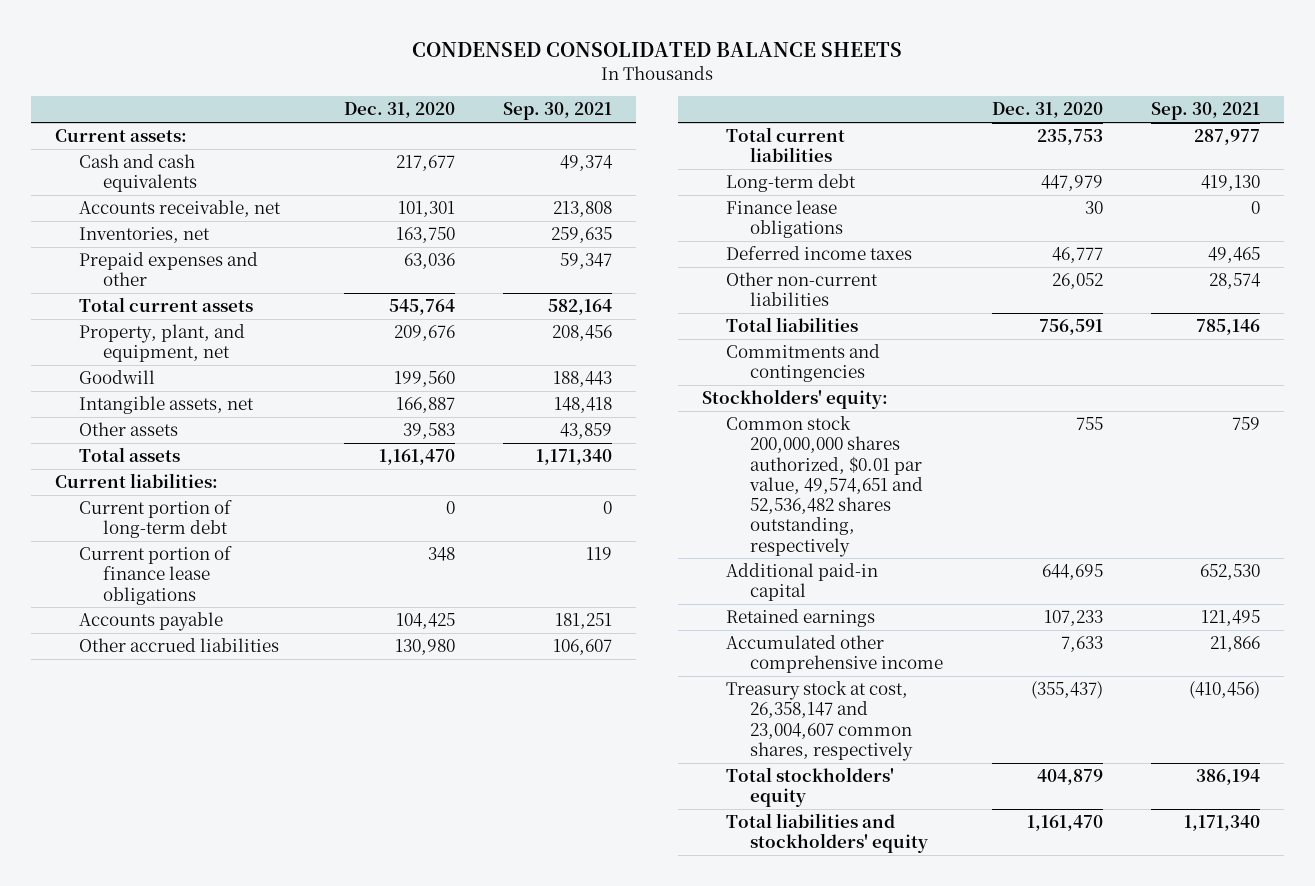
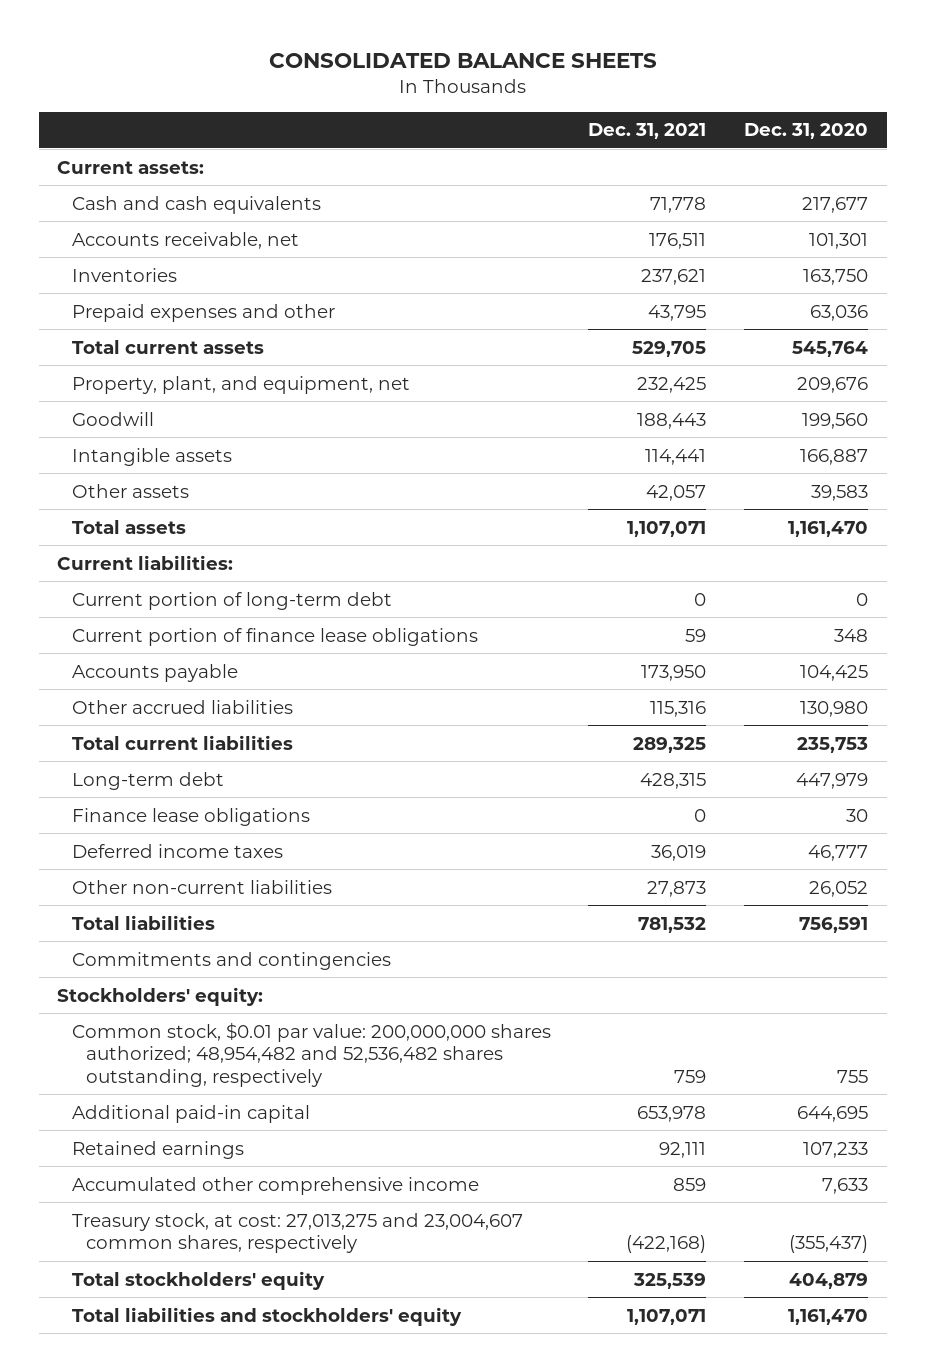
- CONDENSED CONSOLIDATED BALANCE SHEETS
+ CONSOLIDATED BALANCE SHEETS
- | Dec. 31, 2020 | Sep. 30, 2021
+ | Dec. 31, 2021 | Dec. 31, 2020
- Inventories, net | 163,750 | 259,635
+ Inventories | 237,621 | 163,750
- Intangible assets, net | 166,887 | 148,418
+ Intangible assets | 114,441 | 166,887
- Common stock 200,000,000 shares authorized, $0.01 par value, 49,574,651 and 52,536,482 shares outstanding, respectively | 755 | 759
+ Common stock, $0.01 par value: 200,000,000 shares authorized; 48,954,482 and 52,536,482 shares outstanding, respectively | 759 | 755
- Treasury stock at cost, 26,358,147 and 23,004,607 common shares, respectively | (355,437) | (410,456)
+ Treasury stock, at cost: 27,013,275 and 23,004,607 common shares, respectively | (422,168) | (355,437)

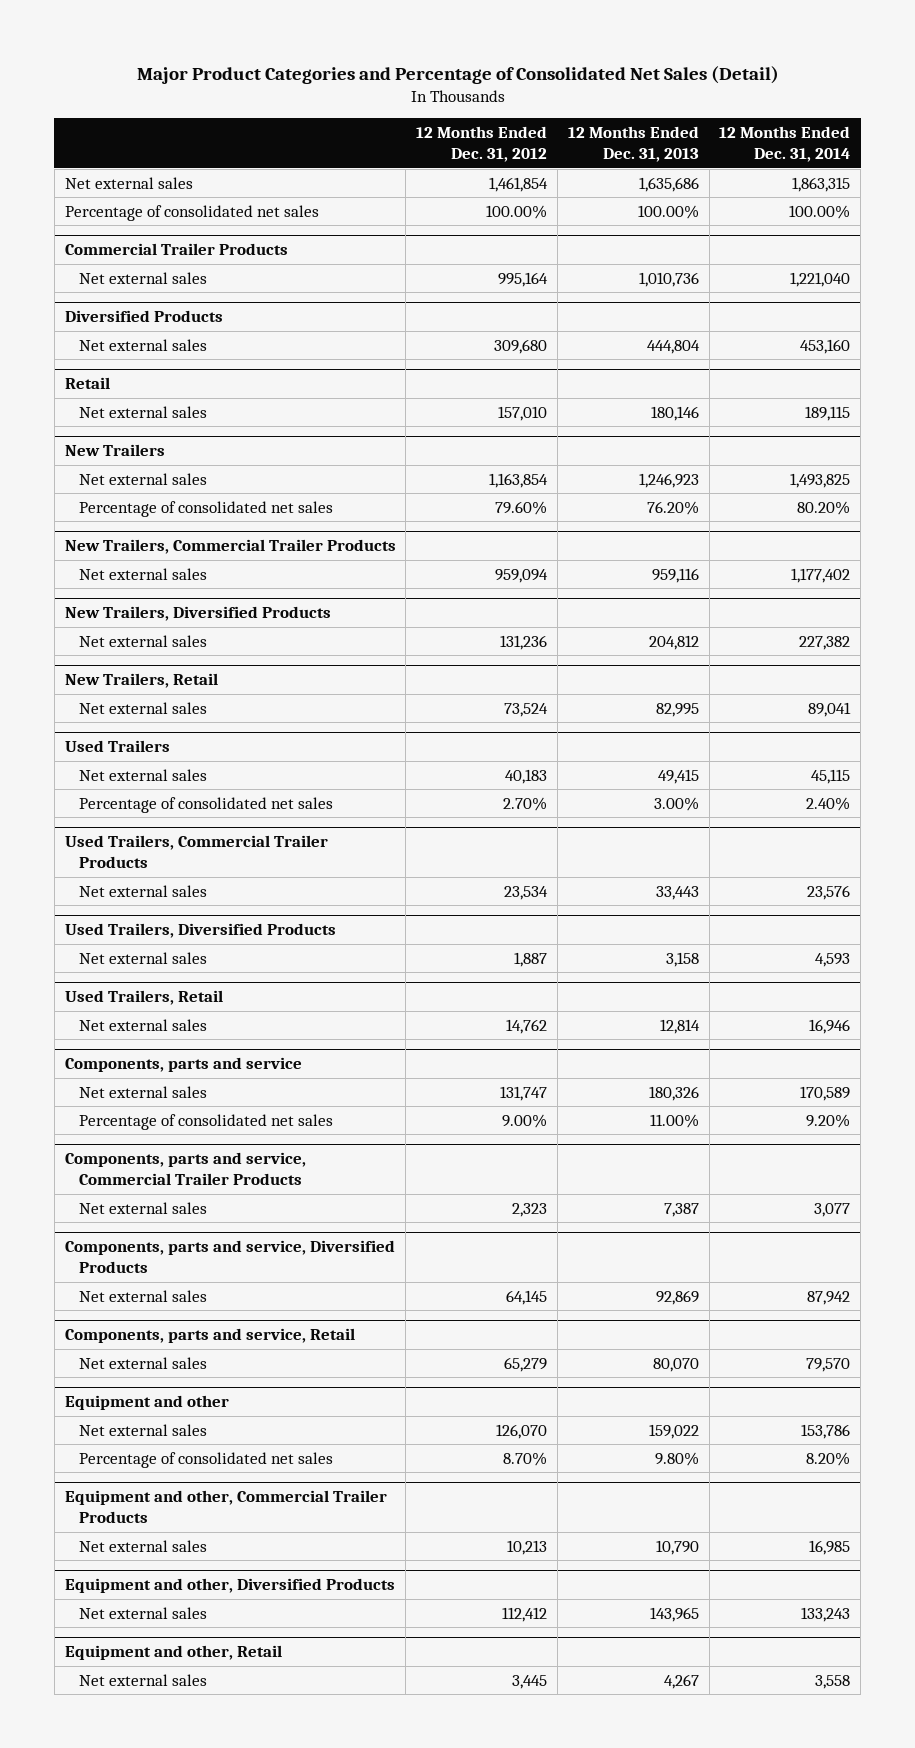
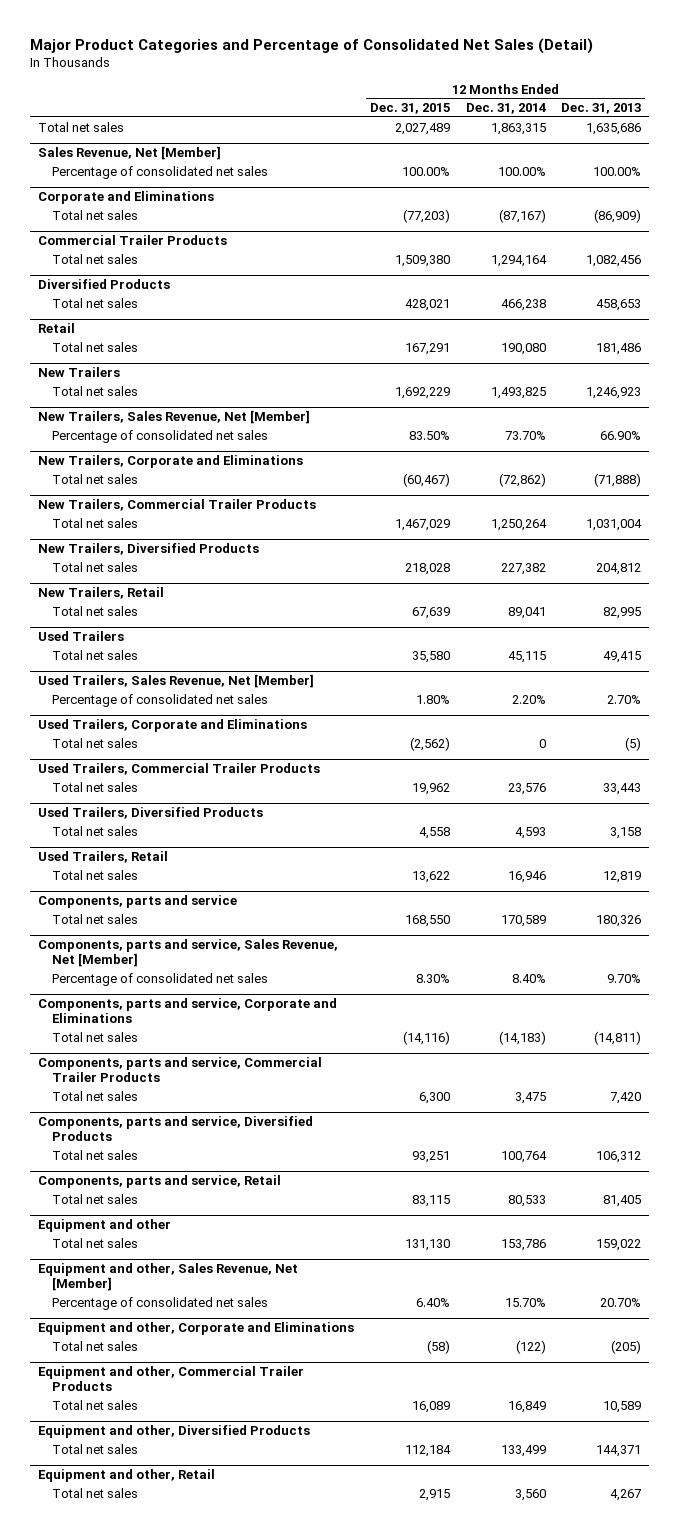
- | 12 Months Ended Dec. 31, 2012 | 12 Months Ended Dec. 31, 2013 | 12 Months Ended Dec. 31, 2014
+ | 12 Months Ended Dec. 31, 2015 | 12 Months Ended Dec. 31, 2014 | 12 Months Ended Dec. 31, 2013
- Net external sales | 1,461,854 | 1,635,686 | 1,863,315
+ Total net sales | 2,027,489 | 1,863,315 | 1,635,686
+ Sales Revenue, Net [Member]
+ Corporate and Eliminations
+ Total net sales | (77,203) | (87,167) | (86,909)
@ Commercial Trailer Products
- Net external sales | 995,164 | 1,010,736 | 1,221,040
+ Total net sales | 1,509,380 | 1,294,164 | 1,082,456
@ Diversified Products
- Net external sales | 309,680 | 444,804 | 453,160
+ Total net sales | 428,021 | 466,238 | 458,653
@ Retail
- Net external sales | 157,010 | 180,146 | 189,115
+ Total net sales | 167,291 | 190,080 | 181,486
@ New Trailers
- Net external sales | 1,163,854 | 1,246,923 | 1,493,825
- Percentage of consolidated net sales | 79.60% | 76.20% | 80.20%
+ Total net sales | 1,692,229 | 1,493,825 | 1,246,923
+ New Trailers, Sales Revenue, Net [Member]
+ Percentage of consolidated net sales | 83.50% | 73.70% | 66.90%
+ New Trailers, Corporate and Eliminations
+ Total net sales | (60,467) | (72,862) | (71,888)
@ New Trailers, Commercial Trailer Products
- Net external sales | 959,094 | 959,116 | 1,177,402
+ Total net sales | 1,467,029 | 1,250,264 | 1,031,004
@ New Trailers, Diversified Products
- Net external sales | 131,236 | 204,812 | 227,382
+ Total net sales | 218,028 | 227,382 | 204,812
@ New Trailers, Retail
- Net external sales | 73,524 | 82,995 | 89,041
+ Total net sales | 67,639 | 89,041 | 82,995
@ Used Trailers
- Net external sales | 40,183 | 49,415 | 45,115
- Percentage of consolidated net sales | 2.70% | 3.00% | 2.40%
+ Total net sales | 35,580 | 45,115 | 49,415
+ Used Trailers, Sales Revenue, Net [Member]
+ Percentage of consolidated net sales | 1.80% | 2.20% | 2.70%
+ Used Trailers, Corporate and Eliminations
+ Total net sales | (2,562) | 0 | (5)
@ Used Trailers, Commercial Trailer Products
- Net external sales | 23,534 | 33,443 | 23,576
+ Total net sales | 19,962 | 23,576 | 33,443
@ Used Trailers, Diversified Products
- Net external sales | 1,887 | 3,158 | 4,593
+ Total net sales | 4,558 | 4,593 | 3,158
@ Used Trailers, Retail
- Net external sales | 14,762 | 12,814 | 16,946
+ Total net sales | 13,622 | 16,946 | 12,819
@ Components, parts and service
- Net external sales | 131,747 | 180,326 | 170,589
- Percentage of consolidated net sales | 9.00% | 11.00% | 9.20%
+ Total net sales | 168,550 | 170,589 | 180,326
+ Components, parts and service, Sales Revenue, Net [Member]
+ Percentage of consolidated net sales | 8.30% | 8.40% | 9.70%
+ Components, parts and service, Corporate and Eliminations
+ Total net sales | (14,116) | (14,183) | (14,811)
@ Components, parts and service, Commercial Trailer Products
- Net external sales | 2,323 | 7,387 | 3,077
+ Total net sales | 6,300 | 3,475 | 7,420
@ Components, parts and service, Diversified Products
- Net external sales | 64,145 | 92,869 | 87,942
+ Total net sales | 93,251 | 100,764 | 106,312
@ Components, parts and service, Retail
- Net external sales | 65,279 | 80,070 | 79,570
+ Total net sales | 83,115 | 80,533 | 81,405
@ Equipment and other
- Net external sales | 126,070 | 159,022 | 153,786
- Percentage of consolidated net sales | 8.70% | 9.80% | 8.20%
+ Total net sales | 131,130 | 153,786 | 159,022
+ Equipment and other, Sales Revenue, Net [Member]
+ Percentage of consolidated net sales | 6.40% | 15.70% | 20.70%
+ Equipment and other, Corporate and Eliminations
+ Total net sales | (58) | (122) | (205)
@ Equipment and other, Commercial Trailer Products
- Net external sales | 10,213 | 10,790 | 16,985
+ Total net sales | 16,089 | 16,849 | 10,589
@ Equipment and other, Diversified Products
- Net external sales | 112,412 | 143,965 | 133,243
+ Total net sales | 112,184 | 133,499 | 144,371
@ Equipment and other, Retail
- Net external sales | 3,445 | 4,267 | 3,558
+ Total net sales | 2,915 | 3,560 | 4,267

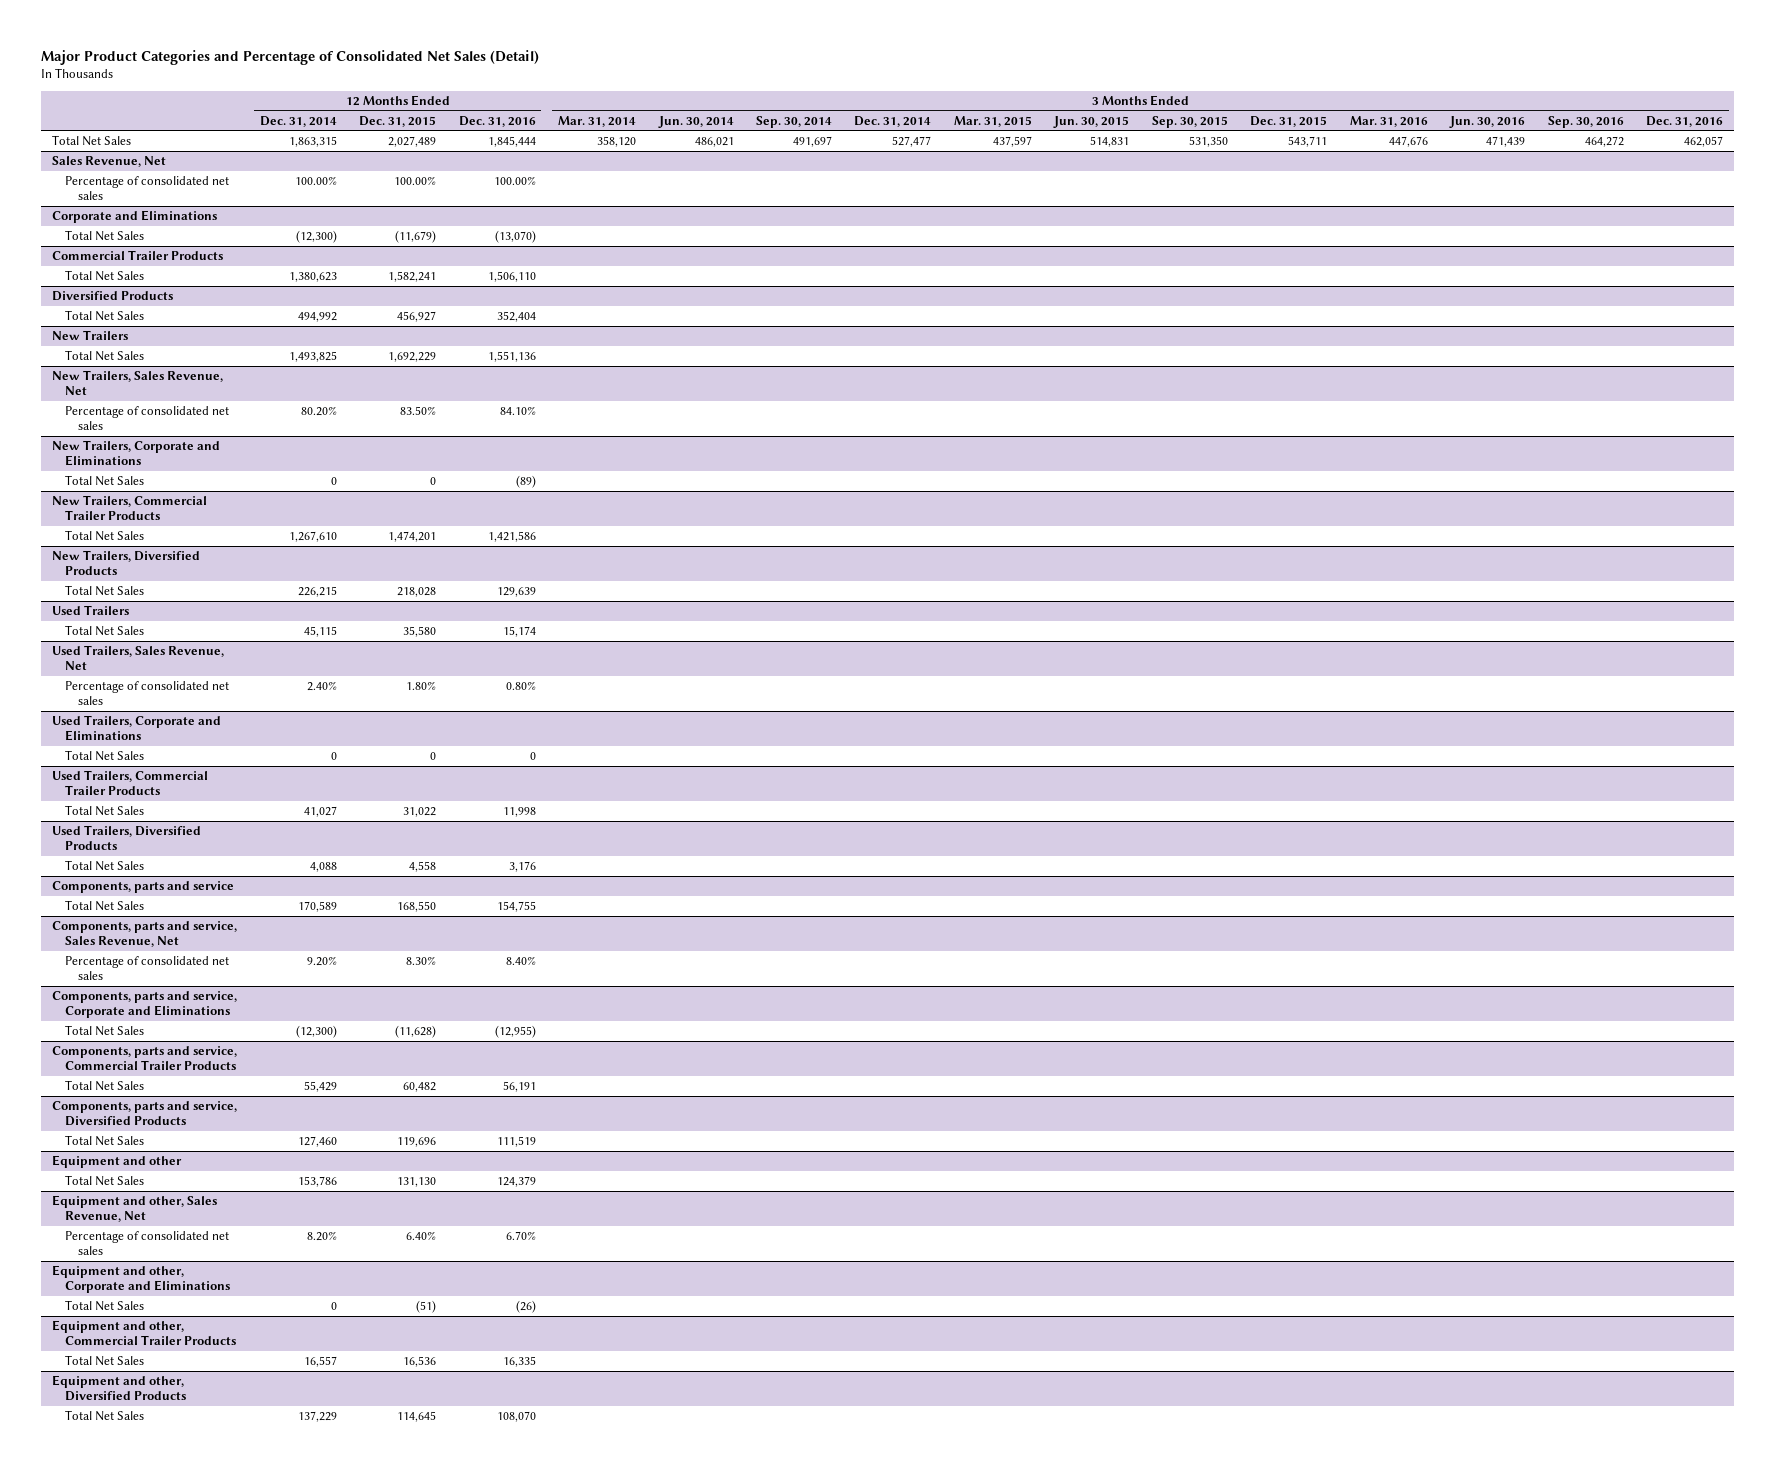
- | 12 Months Ended Dec. 31, 2015 | 12 Months Ended Dec. 31, 2014 | 12 Months Ended Dec. 31, 2013
+ | 12 Months Ended Dec. 31, 2014 | 12 Months Ended Dec. 31, 2015 | 12 Months Ended Dec. 31, 2016 | 3 Months Ended Mar. 31, 2014 | 3 Months Ended Jun. 30, 2014 | 3 Months Ended Sep. 30, 2014 | 3 Months Ended Dec. 31, 2014 | 3 Months Ended Mar. 31, 2015 | 3 Months Ended Jun. 30, 2015 | 3 Months Ended Sep. 30, 2015 | 3 Months Ended Dec. 31, 2015 | 3 Months Ended Mar. 31, 2016 | 3 Months Ended Jun. 30, 2016 | 3 Months Ended Sep. 30, 2016 | 3 Months Ended Dec. 31, 2016
- Total net sales | 2,027,489 | 1,863,315 | 1,635,686
- Sales Revenue, Net [Member]
+ Total Net Sales | 1,863,315 | 2,027,489 | 1,845,444 | 358,120 | 486,021 | 491,697 | 527,477 | 437,597 | 514,831 | 531,350 | 543,711 | 447,676 | 471,439 | 464,272 | 462,057
+ Sales Revenue, Net
@ Corporate and Eliminations
- Total net sales | (77,203) | (87,167) | (86,909)
+ Total Net Sales | (12,300) | (11,679) | (13,070) | | | | | | | | | | | |
@ Commercial Trailer Products
- Total net sales | 1,509,380 | 1,294,164 | 1,082,456
+ Total Net Sales | 1,380,623 | 1,582,241 | 1,506,110 | | | | | | | | | | | |
@ Diversified Products
- Total net sales | 428,021 | 466,238 | 458,653
- Retail
- Total net sales | 167,291 | 190,080 | 181,486
@ Diversified Products
+ Total Net Sales | 494,992 | 456,927 | 352,404 | | | | | | | | | | | |
@ New Trailers
- Total net sales | 1,692,229 | 1,493,825 | 1,246,923
- New Trailers, Sales Revenue, Net [Member]
- Percentage of consolidated net sales | 83.50% | 73.70% | 66.90%
@ New Trailers
+ Total Net Sales | 1,493,825 | 1,692,229 | 1,551,136 | | | | | | | | | | | |
+ New Trailers, Sales Revenue, Net
+ Percentage of consolidated net sales | 80.20% | 83.50% | 84.10% | | | | | | | | | | | |
@ New Trailers, Corporate and Eliminations
- Total net sales | (60,467) | (72,862) | (71,888)
+ Total Net Sales | 0 | 0 | (89) | | | | | | | | | | | |
@ New Trailers, Commercial Trailer Products
- Total net sales | 1,467,029 | 1,250,264 | 1,031,004
+ Total Net Sales | 1,267,610 | 1,474,201 | 1,421,586 | | | | | | | | | | | |
@ New Trailers, Diversified Products
- Total net sales | 218,028 | 227,382 | 204,812
- New Trailers, Retail
- Total net sales | 67,639 | 89,041 | 82,995
@ New Trailers, Diversified Products
+ Total Net Sales | 226,215 | 218,028 | 129,639 | | | | | | | | | | | |
@ Used Trailers
- Total net sales | 35,580 | 45,115 | 49,415
- Used Trailers, Sales Revenue, Net [Member]
- Percentage of consolidated net sales | 1.80% | 2.20% | 2.70%
@ Used Trailers
+ Total Net Sales | 45,115 | 35,580 | 15,174 | | | | | | | | | | | |
+ Used Trailers, Sales Revenue, Net
+ Percentage of consolidated net sales | 2.40% | 1.80% | 0.80% | | | | | | | | | | | |
@ Used Trailers, Corporate and Eliminations
- Total net sales | (2,562) | 0 | (5)
+ Total Net Sales | 0 | 0 | 0 | | | | | | | | | | | |
@ Used Trailers, Commercial Trailer Products
- Total net sales | 19,962 | 23,576 | 33,443
+ Total Net Sales | 41,027 | 31,022 | 11,998 | | | | | | | | | | | |
@ Used Trailers, Diversified Products
- Total net sales | 4,558 | 4,593 | 3,158
- Used Trailers, Retail
- Total net sales | 13,622 | 16,946 | 12,819
@ Used Trailers, Diversified Products
+ Total Net Sales | 4,088 | 4,558 | 3,176 | | | | | | | | | | | |
@ Components, parts and service
- Total net sales | 168,550 | 170,589 | 180,326
- Components, parts and service, Sales Revenue, Net [Member]
- Percentage of consolidated net sales | 8.30% | 8.40% | 9.70%
@ Components, parts and service
+ Total Net Sales | 170,589 | 168,550 | 154,755 | | | | | | | | | | | |
+ Components, parts and service, Sales Revenue, Net
+ Percentage of consolidated net sales | 9.20% | 8.30% | 8.40% | | | | | | | | | | | |
@ Components, parts and service, Corporate and Eliminations
- Total net sales | (14,116) | (14,183) | (14,811)
+ Total Net Sales | (12,300) | (11,628) | (12,955) | | | | | | | | | | | |
@ Components, parts and service, Commercial Trailer Products
- Total net sales | 6,300 | 3,475 | 7,420
+ Total Net Sales | 55,429 | 60,482 | 56,191 | | | | | | | | | | | |
@ Components, parts and service, Diversified Products
- Total net sales | 93,251 | 100,764 | 106,312
- Components, parts and service, Retail
- Total net sales | 83,115 | 80,533 | 81,405
@ Components, parts and service, Diversified Products
+ Total Net Sales | 127,460 | 119,696 | 111,519 | | | | | | | | | | | |
@ Equipment and other
- Total net sales | 131,130 | 153,786 | 159,022
- Equipment and other, Sales Revenue, Net [Member]
- Percentage of consolidated net sales | 6.40% | 15.70% | 20.70%
@ Equipment and other
+ Total Net Sales | 153,786 | 131,130 | 124,379 | | | | | | | | | | | |
+ Equipment and other, Sales Revenue, Net
+ Percentage of consolidated net sales | 8.20% | 6.40% | 6.70% | | | | | | | | | | | |
@ Equipment and other, Corporate and Eliminations
- Total net sales | (58) | (122) | (205)
+ Total Net Sales | 0 | (51) | (26) | | | | | | | | | | | |
@ Equipment and other, Commercial Trailer Products
- Total net sales | 16,089 | 16,849 | 10,589
+ Total Net Sales | 16,557 | 16,536 | 16,335 | | | | | | | | | | | |
@ Equipment and other, Diversified Products
- Total net sales | 112,184 | 133,499 | 144,371
- Equipment and other, Retail
- Total net sales | 2,915 | 3,560 | 4,267
@ Equipment and other, Diversified Products
+ Total Net Sales | 137,229 | 114,645 | 108,070 | | | | | | | | | | | |

